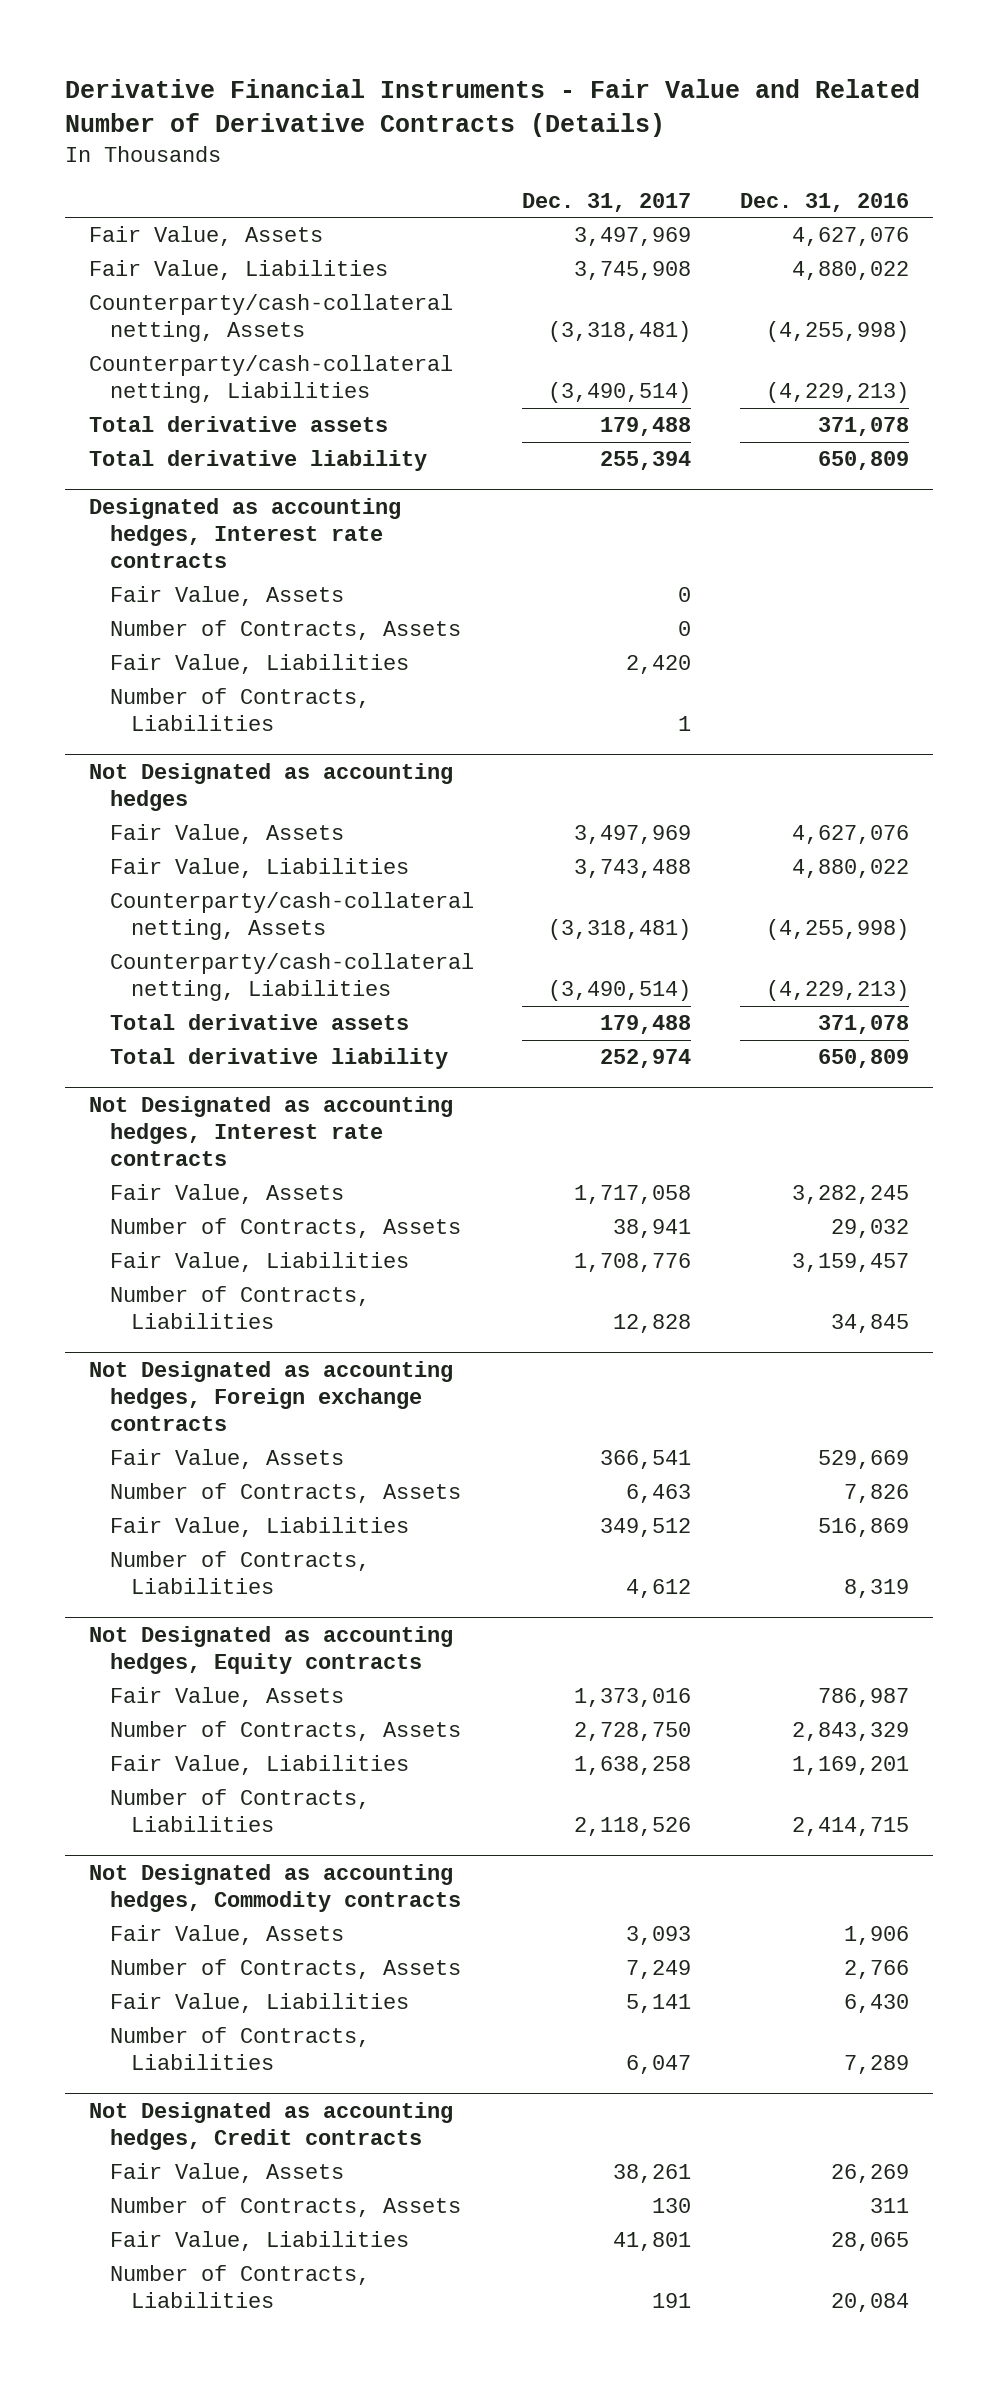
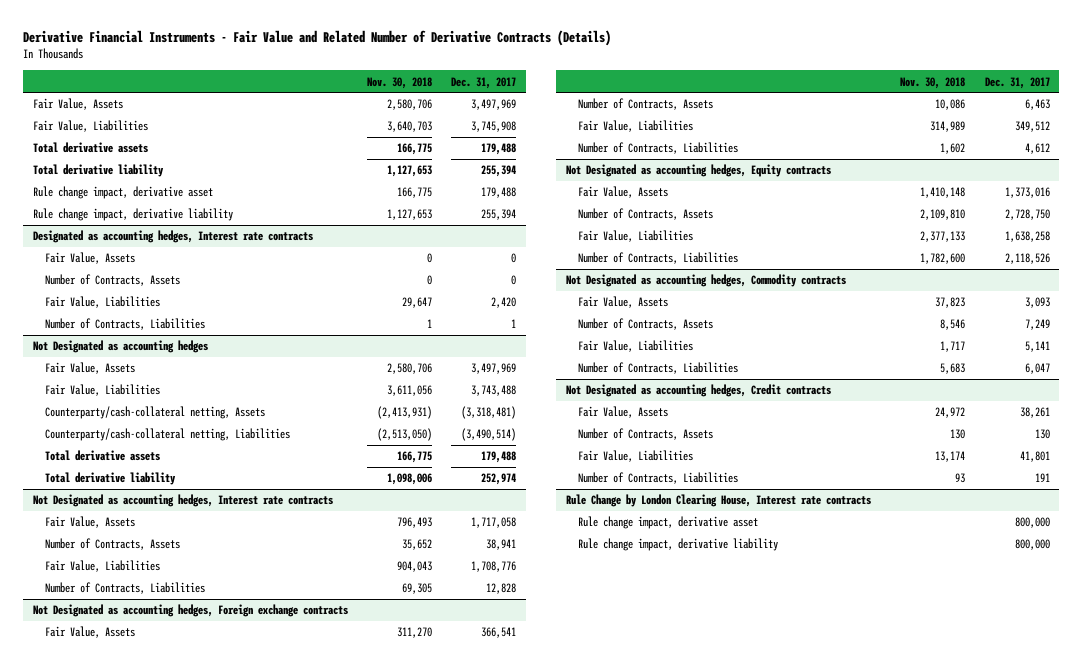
- | Dec. 31, 2017 | Dec. 31, 2016
+ | Nov. 30, 2018 | Dec. 31, 2017
- Counterparty/cash-collateral netting, Assets | (3,318,481) | (4,255,998)
- Counterparty/cash-collateral netting, Liabilities | (3,490,514) | (4,229,213)
+ Rule change impact, derivative asset | 166,775 | 179,488
+ Rule change impact, derivative liability | 1,127,653 | 255,394
+ Rule Change by London Clearing House, Interest rate contracts
+ Rule change impact, derivative asset | | 800,000
+ Rule change impact, derivative liability | | 800,000

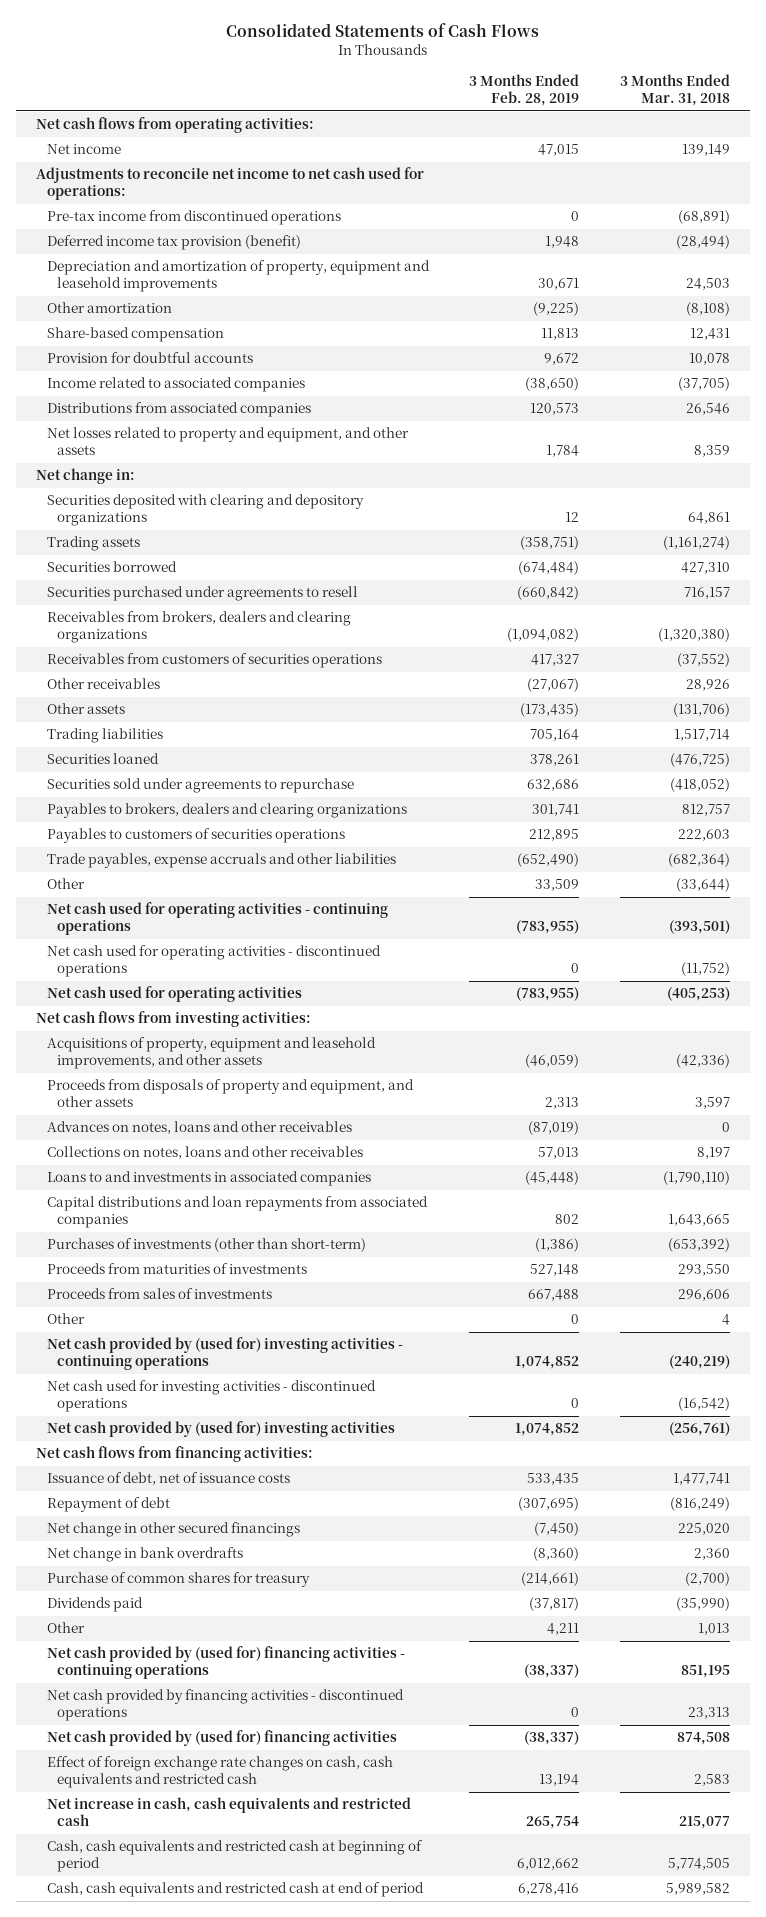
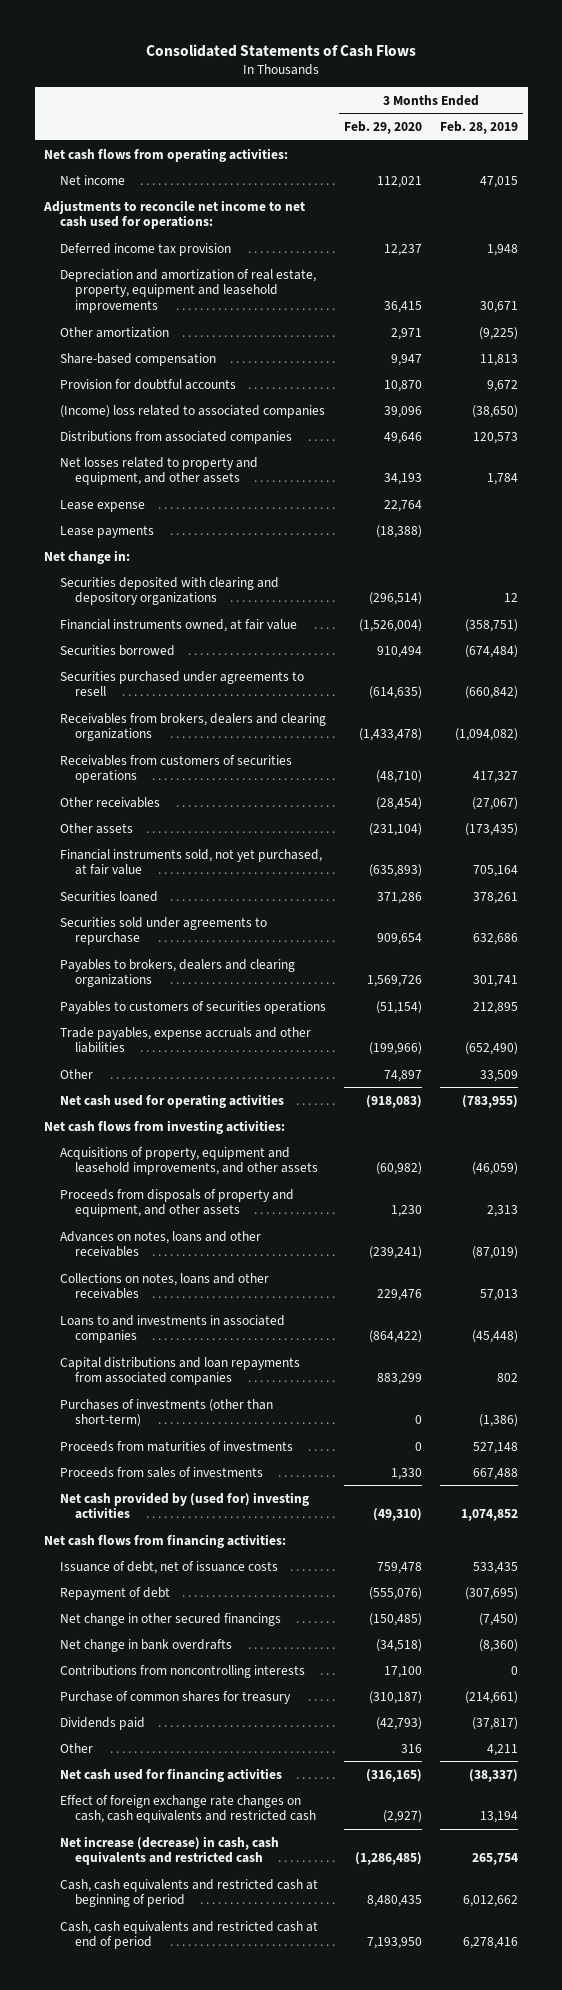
- | 3 Months Ended Feb. 28, 2019 | 3 Months Ended Mar. 31, 2018
+ | 3 Months Ended Feb. 29, 2020 | 3 Months Ended Feb. 28, 2019
- Pre-tax income from discontinued operations | 0 | (68,891)
- Deferred income tax provision (benefit) | 1,948 | (28,494)
- Depreciation and amortization of property, equipment and leasehold improvements | 30,671 | 24,503
+ Deferred income tax provision | 12,237 | 1,948
+ Depreciation and amortization of real estate, property, equipment and leasehold improvements | 36,415 | 30,671
- Income related to associated companies | (38,650) | (37,705)
+ (Income) loss related to associated companies | 39,096 | (38,650)
+ Lease expense | 22,764 |
+ Lease payments | (18,388) |
- Trading assets | (358,751) | (1,161,274)
+ Financial instruments owned, at fair value | (1,526,004) | (358,751)
- Trading liabilities | 705,164 | 1,517,714
+ Financial instruments sold, not yet purchased, at fair value | (635,893) | 705,164
- Net cash used for operating activities - continuing operations | (783,955) | (393,501)
- Net cash used for operating activities - discontinued operations | 0 | (11,752)
- Other | 0 | 4
- Net cash provided by (used for) investing activities - continuing operations | 1,074,852 | (240,219)
- Net cash used for investing activities - discontinued operations | 0 | (16,542)
+ Contributions from noncontrolling interests | 17,100 | 0
- Net cash provided by (used for) financing activities - continuing operations | (38,337) | 851,195
- Net cash provided by financing activities - discontinued operations | 0 | 23,313
- Net cash provided by (used for) financing activities | (38,337) | 874,508
+ Net cash used for financing activities | (316,165) | (38,337)
- Net increase in cash, cash equivalents and restricted cash | 265,754 | 215,077
+ Net increase (decrease) in cash, cash equivalents and restricted cash | (1,286,485) | 265,754

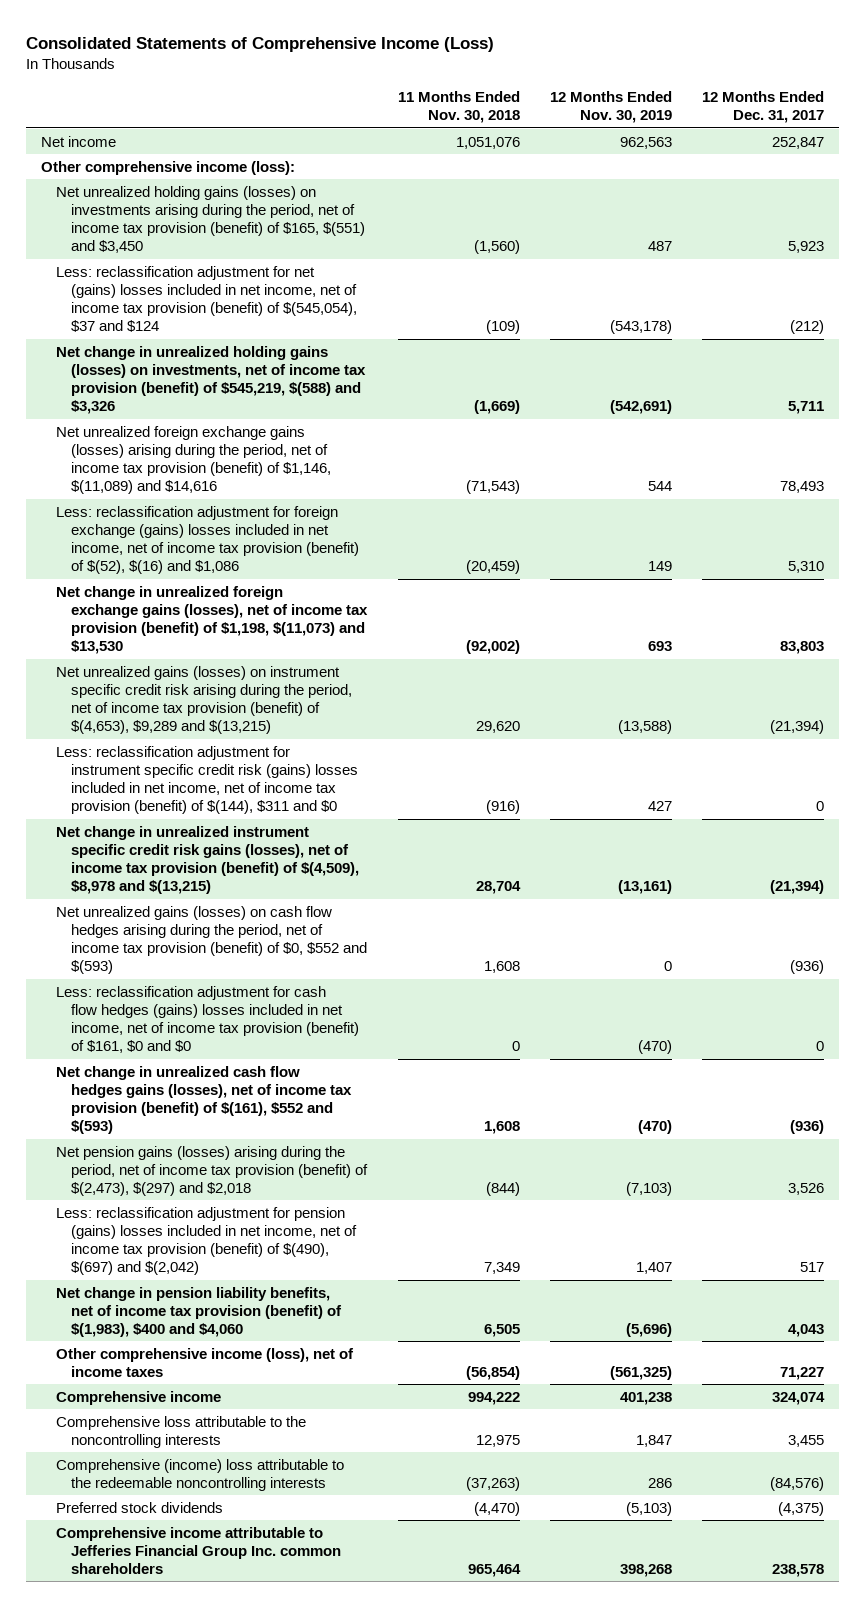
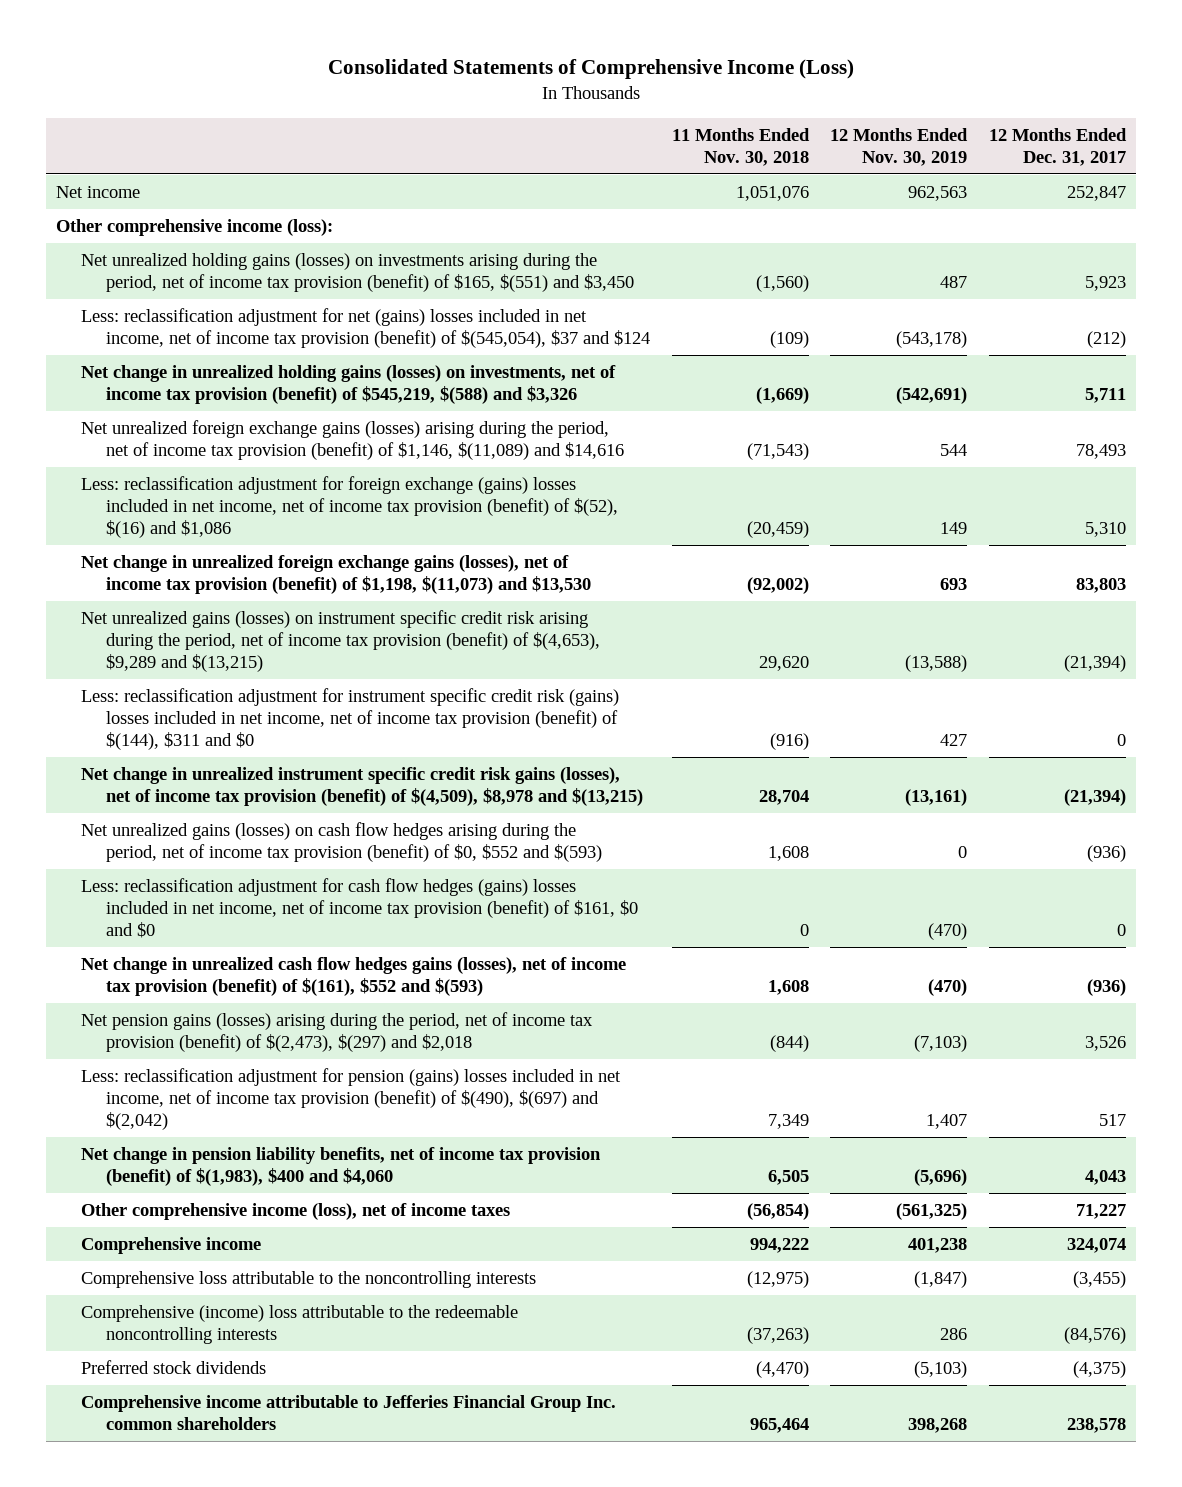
- Comprehensive loss attributable to the noncontrolling interests | 12,975 | 1,847 | 3,455
+ Comprehensive loss attributable to the noncontrolling interests | (12,975) | (1,847) | (3,455)

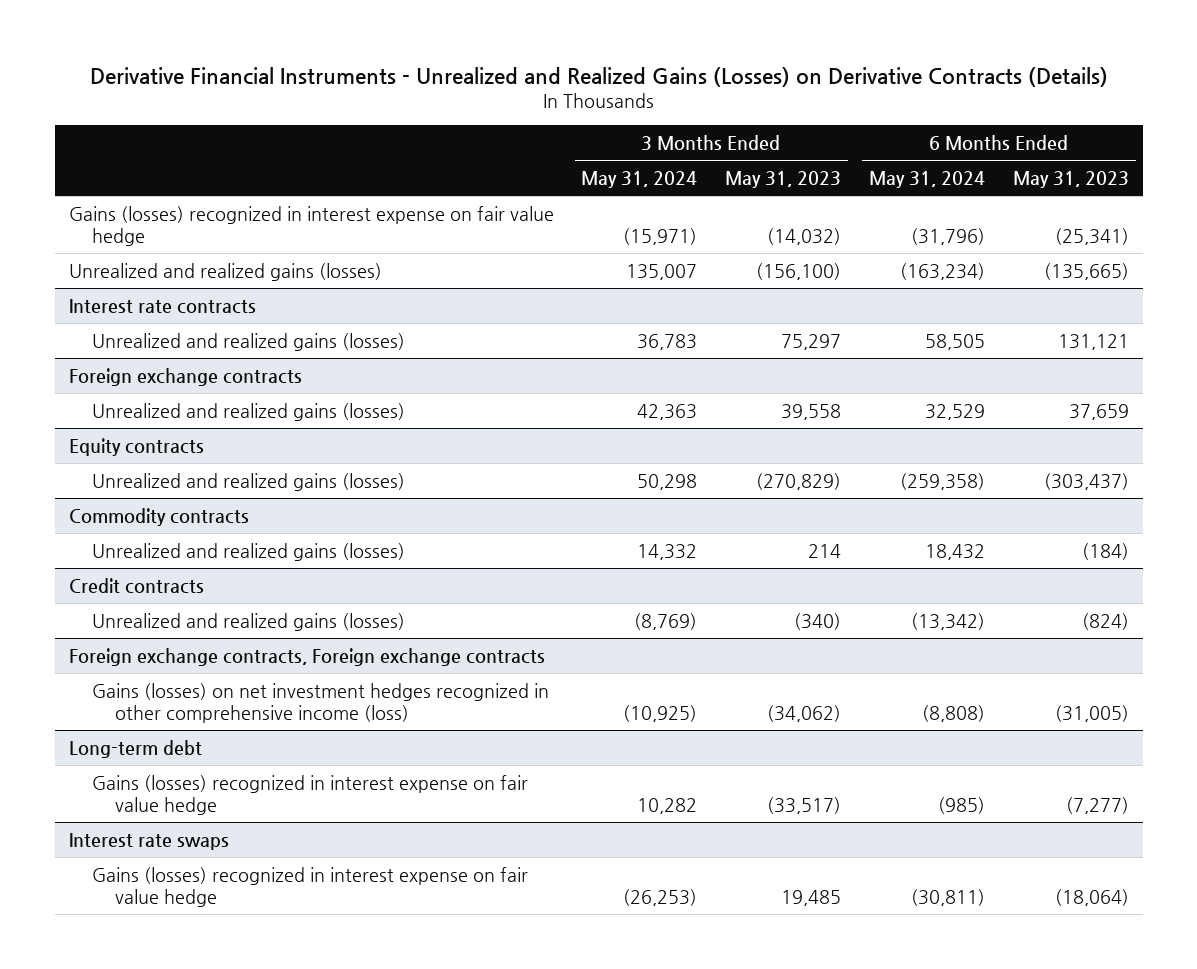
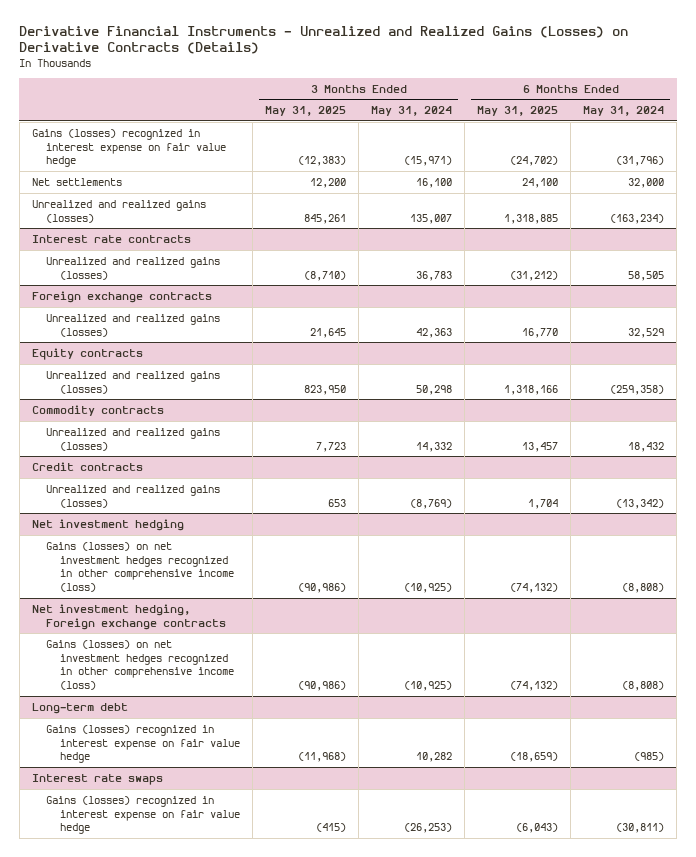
- | 3 Months Ended May 31, 2024 | 3 Months Ended May 31, 2023 | 6 Months Ended May 31, 2024 | 6 Months Ended May 31, 2023
+ | 3 Months Ended May 31, 2025 | 3 Months Ended May 31, 2024 | 6 Months Ended May 31, 2025 | 6 Months Ended May 31, 2024
+ Net settlements | 12,200 | 16,100 | 24,100 | 32,000
- Foreign exchange contracts, Foreign exchange contracts
+ Net investment hedging
+ Net investment hedging, Foreign exchange contracts
+ Gains (losses) on net investment hedges recognized in other comprehensive income (loss) | (90,986) | (10,925) | (74,132) | (8,808)

